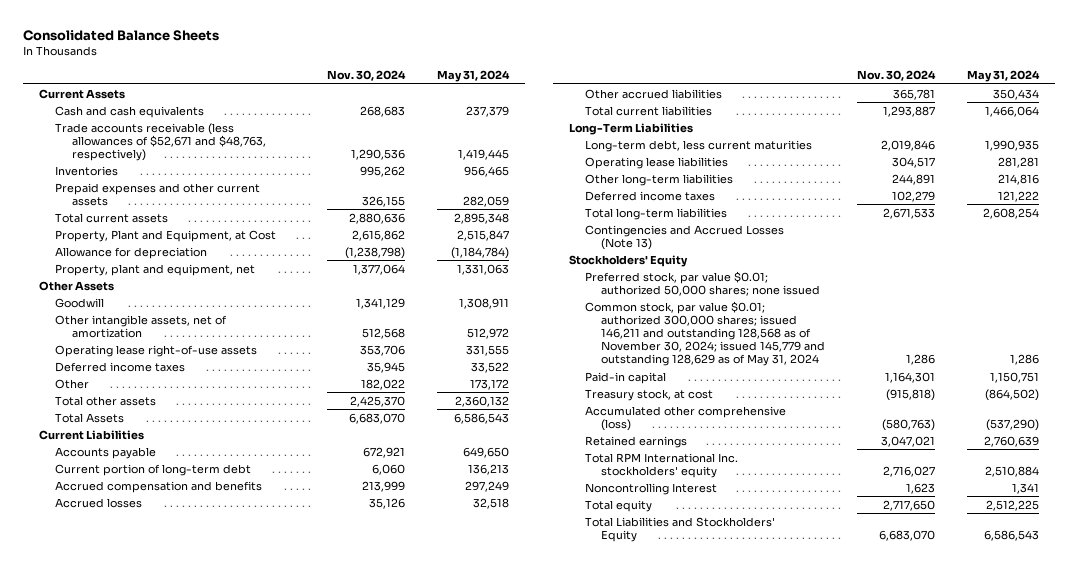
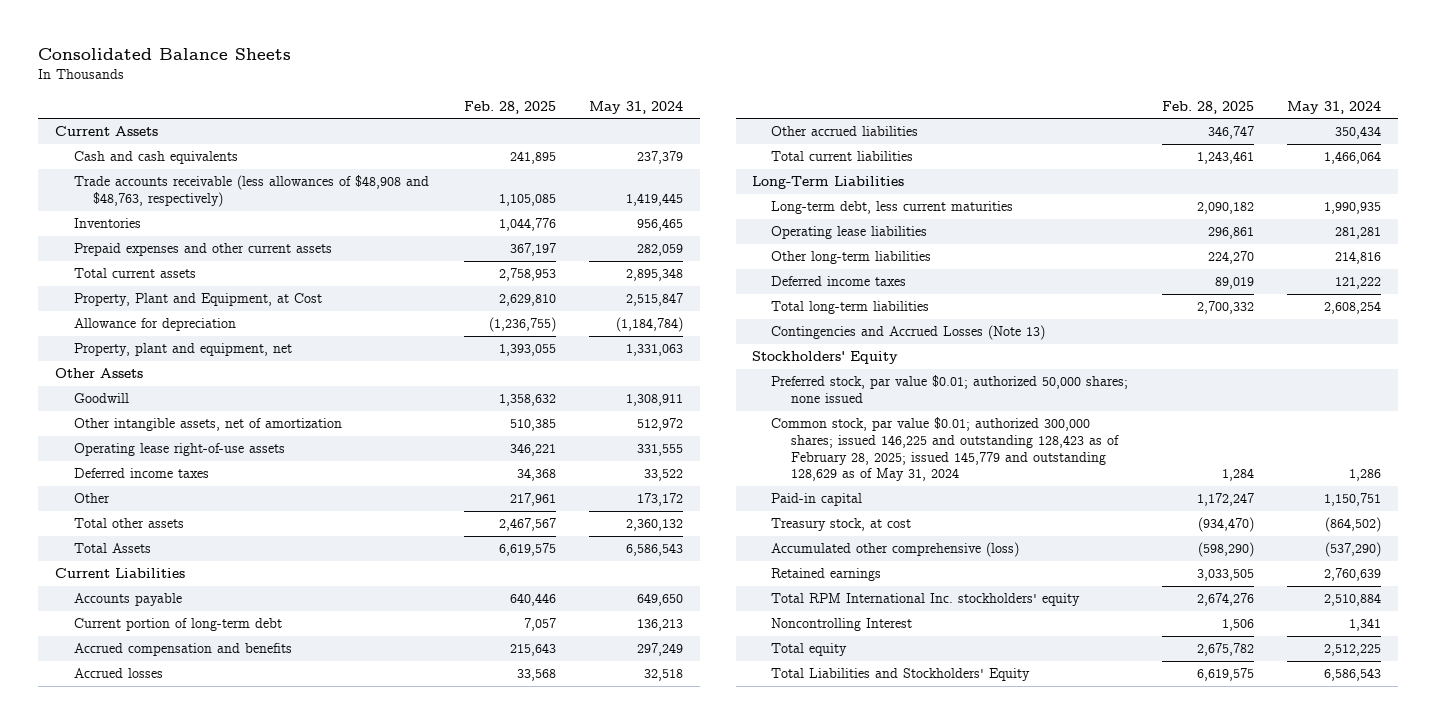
- | Nov. 30, 2024 | May 31, 2024
+ | Feb. 28, 2025 | May 31, 2024
- Trade accounts receivable (less allowances of $52,671 and $48,763, respectively) | 1,290,536 | 1,419,445
+ Trade accounts receivable (less allowances of $48,908 and $48,763, respectively) | 1,105,085 | 1,419,445
- Common stock, par value $0.01; authorized 300,000 shares; issued 146,211 and outstanding 128,568 as of November 30, 2024; issued 145,779 and outstanding 128,629 as of May 31, 2024 | 1,286 | 1,286
+ Common stock, par value $0.01; authorized 300,000 shares; issued 146,225 and outstanding 128,423 as of February 28, 2025; issued 145,779 and outstanding 128,629 as of May 31, 2024 | 1,284 | 1,286

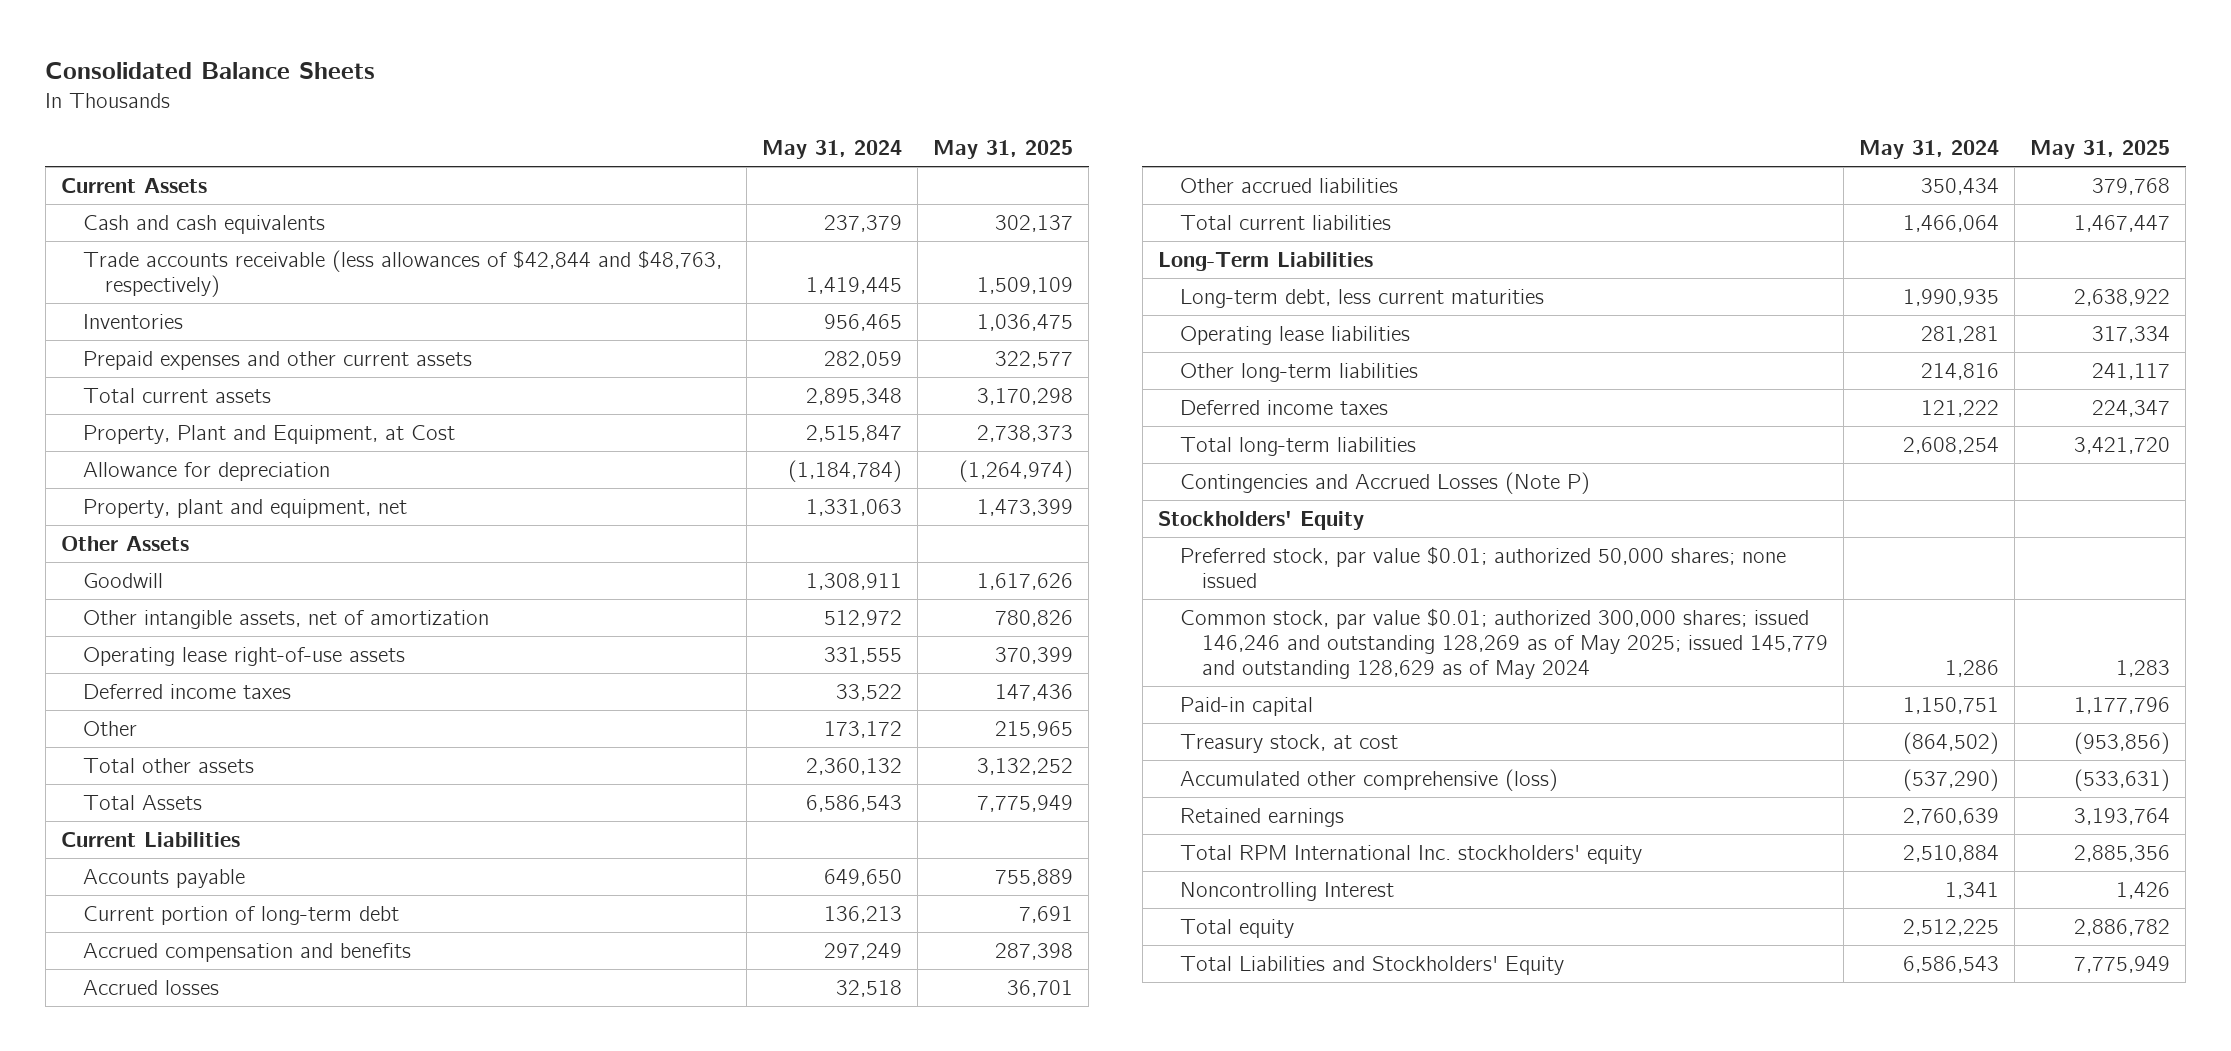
- | Feb. 28, 2025 | May 31, 2024
+ | May 31, 2024 | May 31, 2025
- Trade accounts receivable (less allowances of $48,908 and $48,763, respectively) | 1,105,085 | 1,419,445
+ Trade accounts receivable (less allowances of $42,844 and $48,763, respectively) | 1,419,445 | 1,509,109
- Contingencies and Accrued Losses (Note 13)
+ Contingencies and Accrued Losses (Note P)
- Common stock, par value $0.01; authorized 300,000 shares; issued 146,225 and outstanding 128,423 as of February 28, 2025; issued 145,779 and outstanding 128,629 as of May 31, 2024 | 1,284 | 1,286
+ Common stock, par value $0.01; authorized 300,000 shares; issued 146,246 and outstanding 128,269 as of May 2025; issued 145,779 and outstanding 128,629 as of May 2024 | 1,286 | 1,283

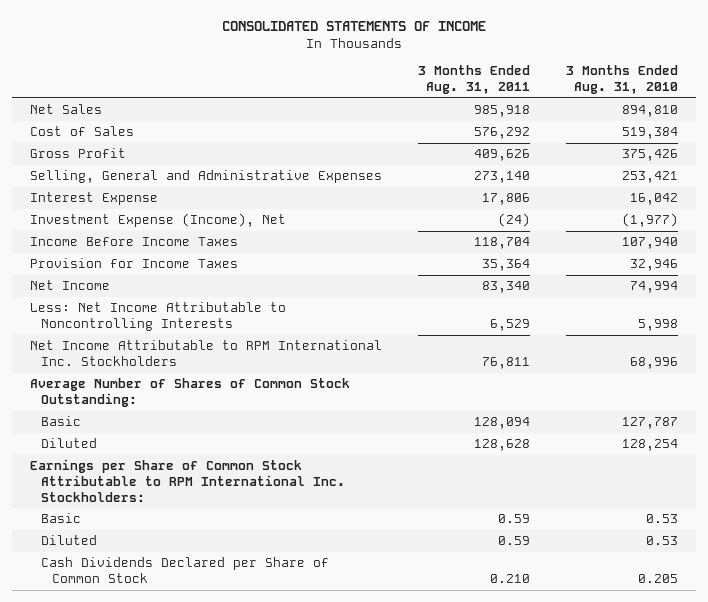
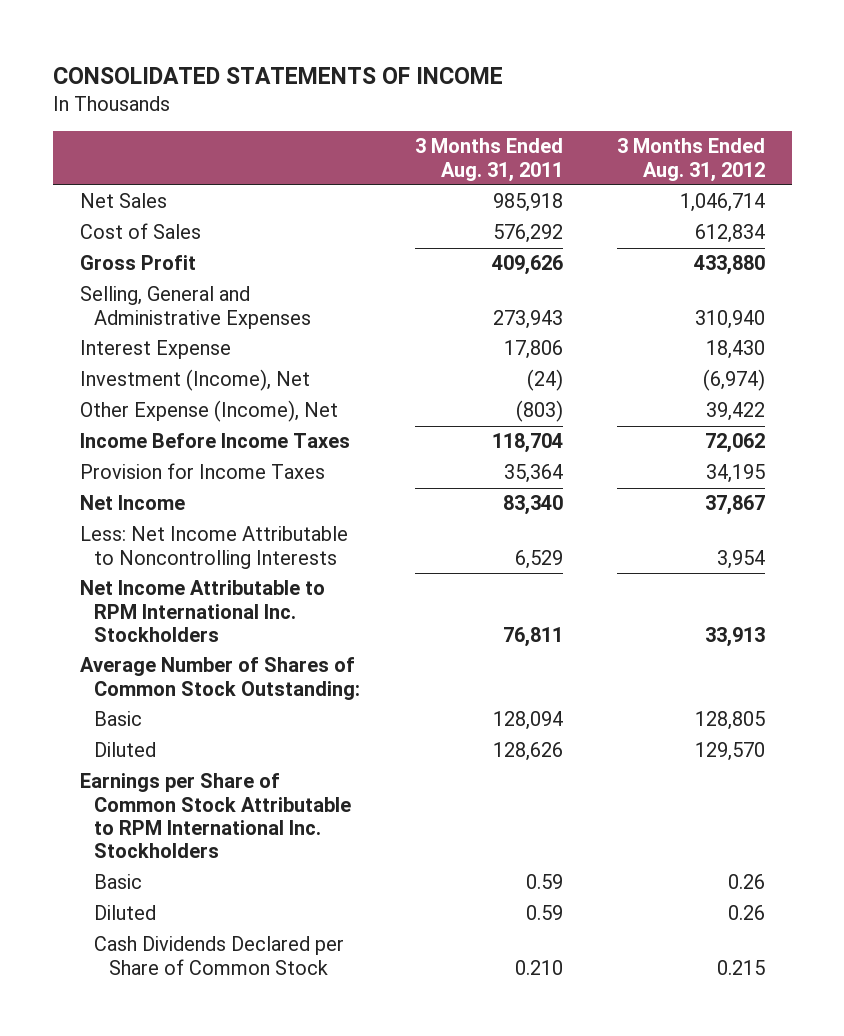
- | 3 Months Ended Aug. 31, 2011 | 3 Months Ended Aug. 31, 2010
+ | 3 Months Ended Aug. 31, 2011 | 3 Months Ended Aug. 31, 2012
- Selling, General and Administrative Expenses | 273,140 | 253,421
+ Selling, General and Administrative Expenses | 273,943 | 310,940
- Investment Expense (Income), Net | (24) | (1,977)
+ Investment (Income), Net | (24) | (6,974)
+ Other Expense (Income), Net | (803) | 39,422
- Diluted | 128,628 | 128,254
- Earnings per Share of Common Stock Attributable to RPM International Inc. Stockholders:
+ Diluted | 128,626 | 129,570
+ Earnings per Share of Common Stock Attributable to RPM International Inc. Stockholders

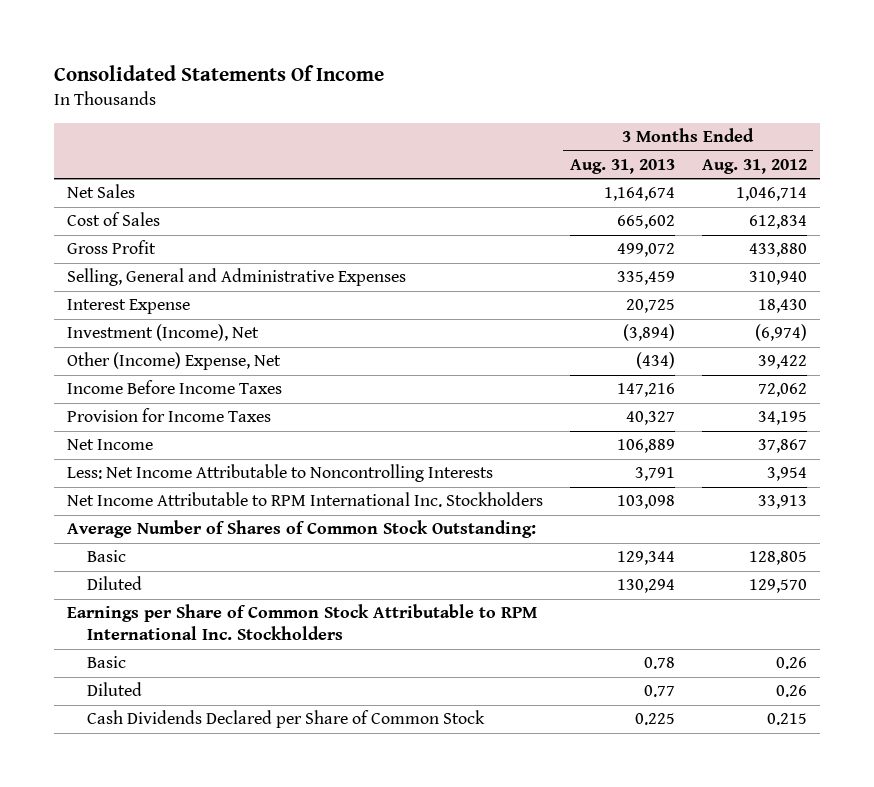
- CONSOLIDATED STATEMENTS OF INCOME
+ Consolidated Statements Of Income
- | 3 Months Ended Aug. 31, 2011 | 3 Months Ended Aug. 31, 2012
+ | 3 Months Ended Aug. 31, 2013 | 3 Months Ended Aug. 31, 2012
- Other Expense (Income), Net | (803) | 39,422
+ Other (Income) Expense, Net | (434) | 39,422

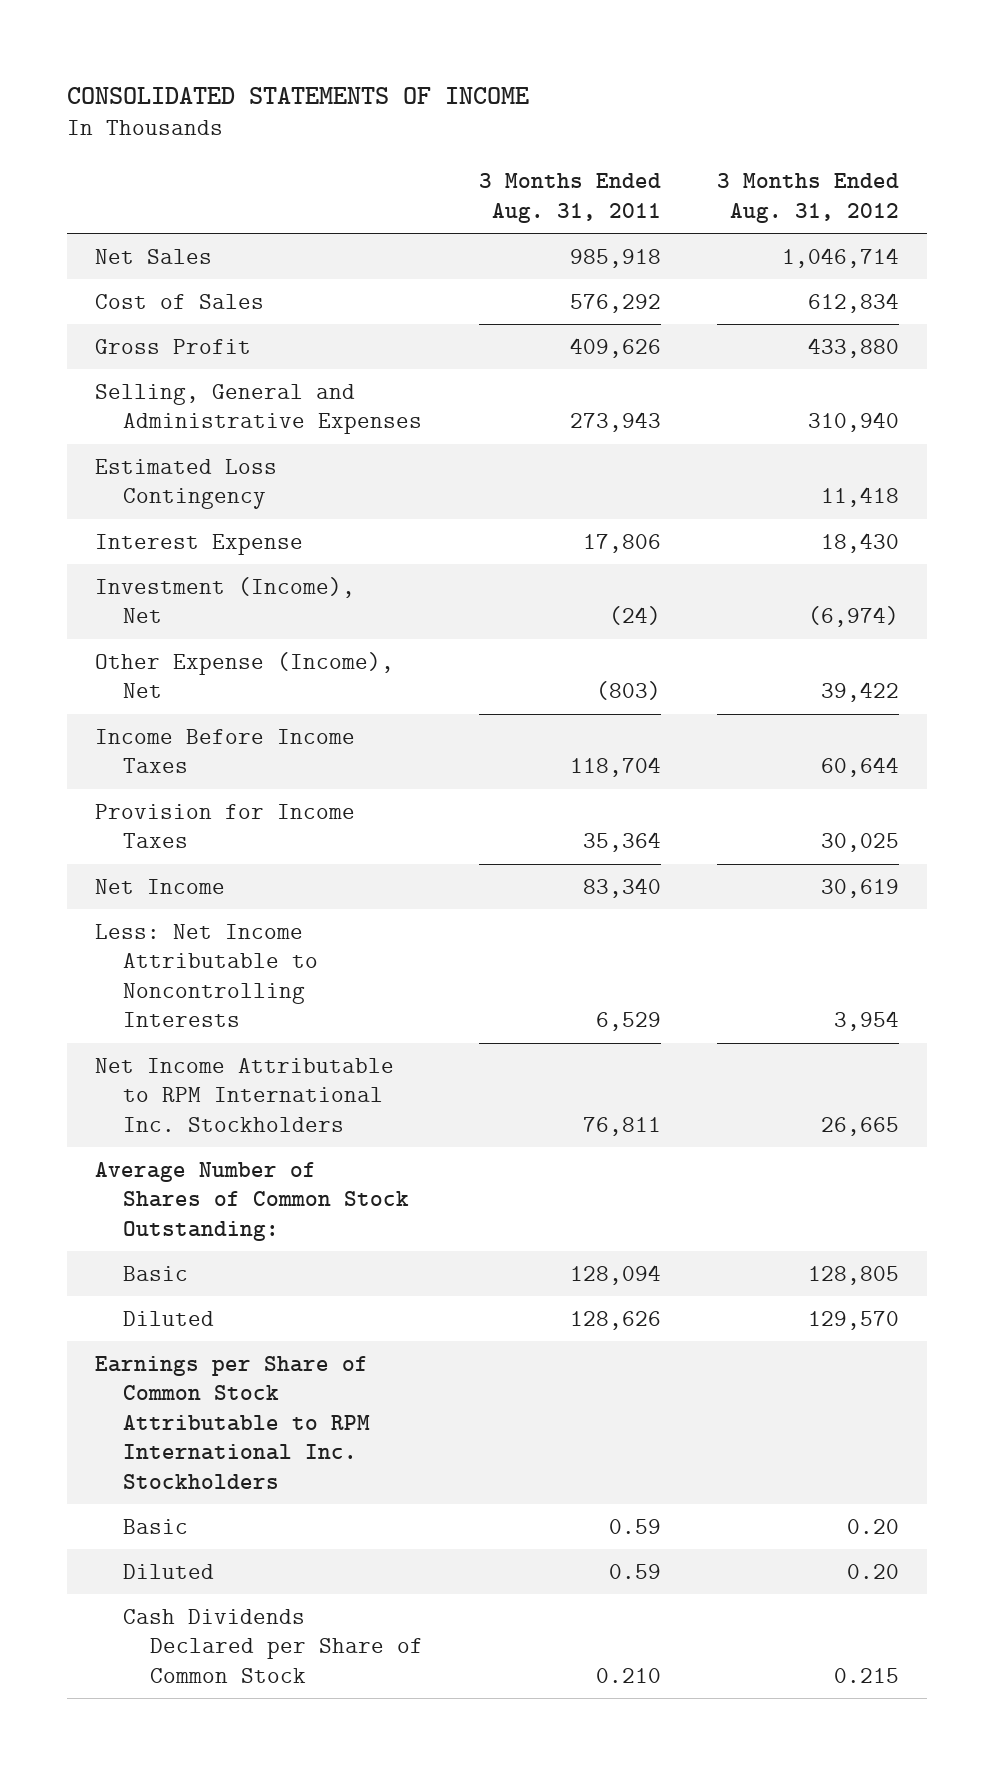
- Consolidated Statements Of Income
+ CONSOLIDATED STATEMENTS OF INCOME
- | 3 Months Ended Aug. 31, 2013 | 3 Months Ended Aug. 31, 2012
+ | 3 Months Ended Aug. 31, 2011 | 3 Months Ended Aug. 31, 2012
+ Estimated Loss Contingency | | 11,418
- Other (Income) Expense, Net | (434) | 39,422
- Income Before Income Taxes | 147,216 | 72,062
- Provision for Income Taxes | 40,327 | 34,195
- Net Income | 106,889 | 37,867
+ Other Expense (Income), Net | (803) | 39,422
+ Income Before Income Taxes | 118,704 | 60,644
+ Provision for Income Taxes | 35,364 | 30,025
+ Net Income | 83,340 | 30,619
- Net Income Attributable to RPM International Inc. Stockholders | 103,098 | 33,913
+ Net Income Attributable to RPM International Inc. Stockholders | 76,811 | 26,665
- Basic | 0.78 | 0.26
- Diluted | 0.77 | 0.26
+ Basic | 0.59 | 0.20
+ Diluted | 0.59 | 0.20

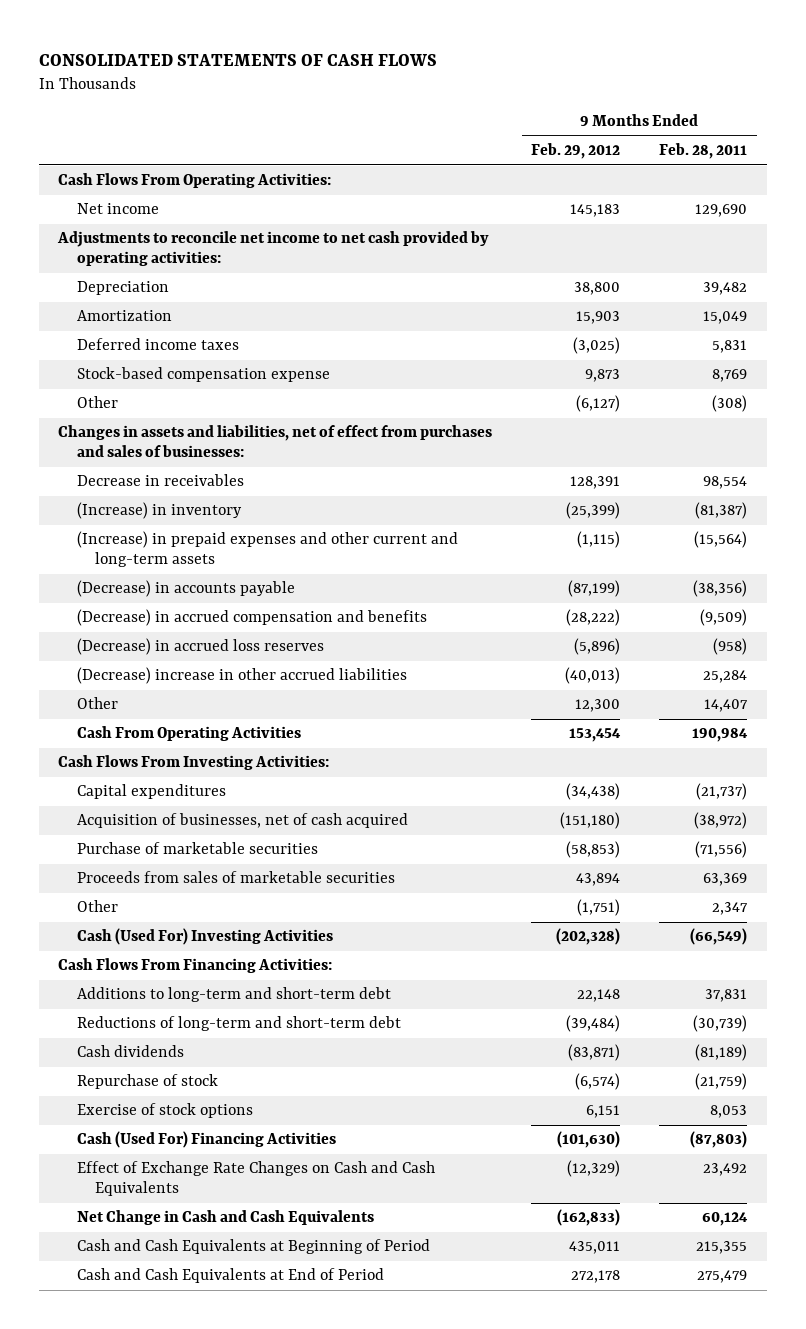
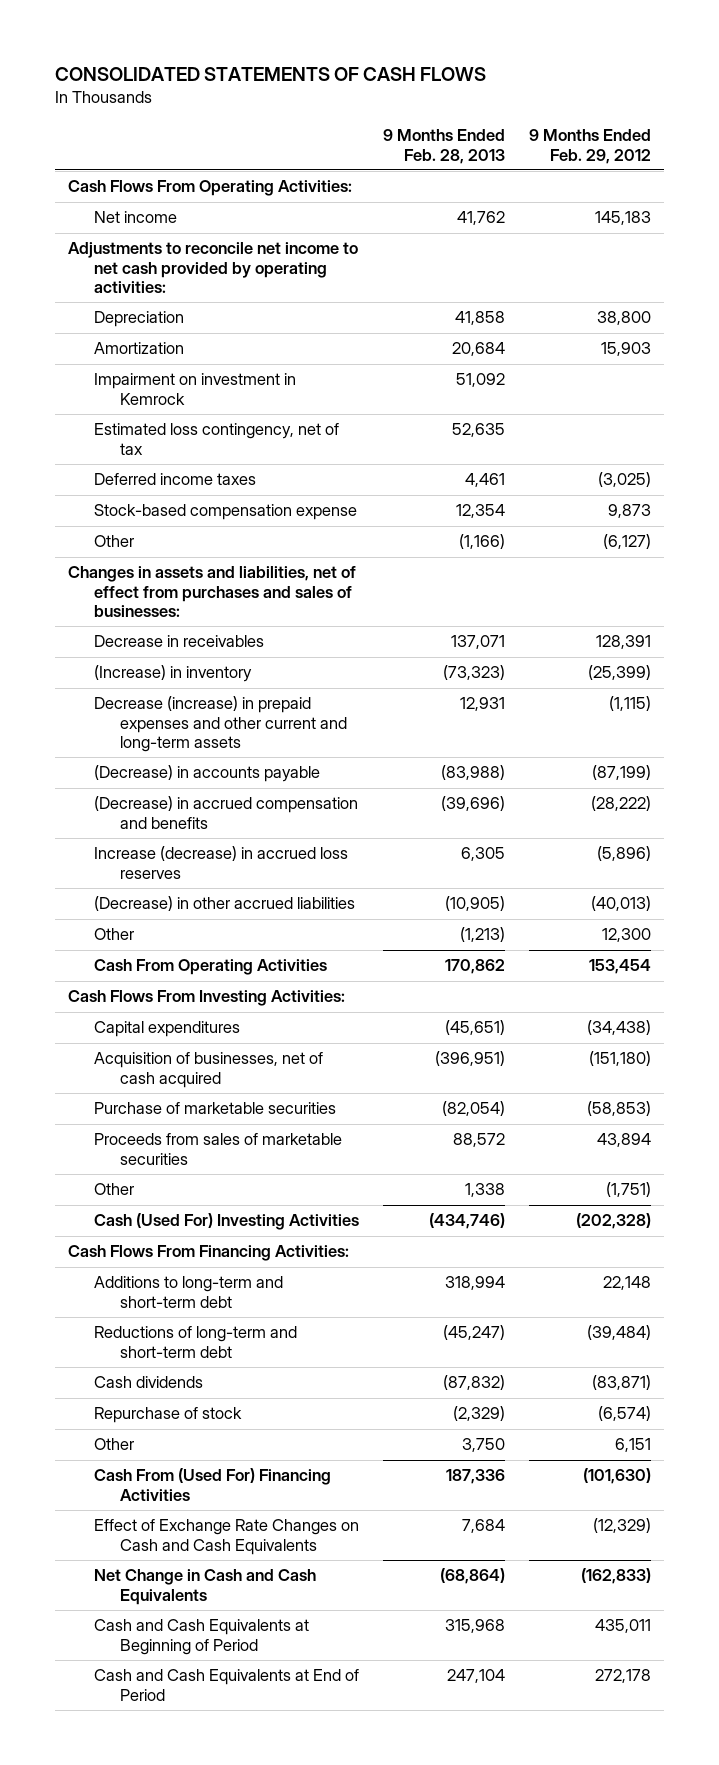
- | 9 Months Ended Feb. 29, 2012 | 9 Months Ended Feb. 28, 2011
+ | 9 Months Ended Feb. 28, 2013 | 9 Months Ended Feb. 29, 2012
+ Impairment on investment in Kemrock | 51,092 |
+ Estimated loss contingency, net of tax | 52,635 |
- (Increase) in prepaid expenses and other current and long-term assets | (1,115) | (15,564)
+ Decrease (increase) in prepaid expenses and other current and long-term assets | 12,931 | (1,115)
- (Decrease) in accrued loss reserves | (5,896) | (958)
- (Decrease) increase in other accrued liabilities | (40,013) | 25,284
+ Increase (decrease) in accrued loss reserves | 6,305 | (5,896)
+ (Decrease) in other accrued liabilities | (10,905) | (40,013)
- Exercise of stock options | 6,151 | 8,053
- Cash (Used For) Financing Activities | (101,630) | (87,803)
+ Other | 3,750 | 6,151
+ Cash From (Used For) Financing Activities | 187,336 | (101,630)

